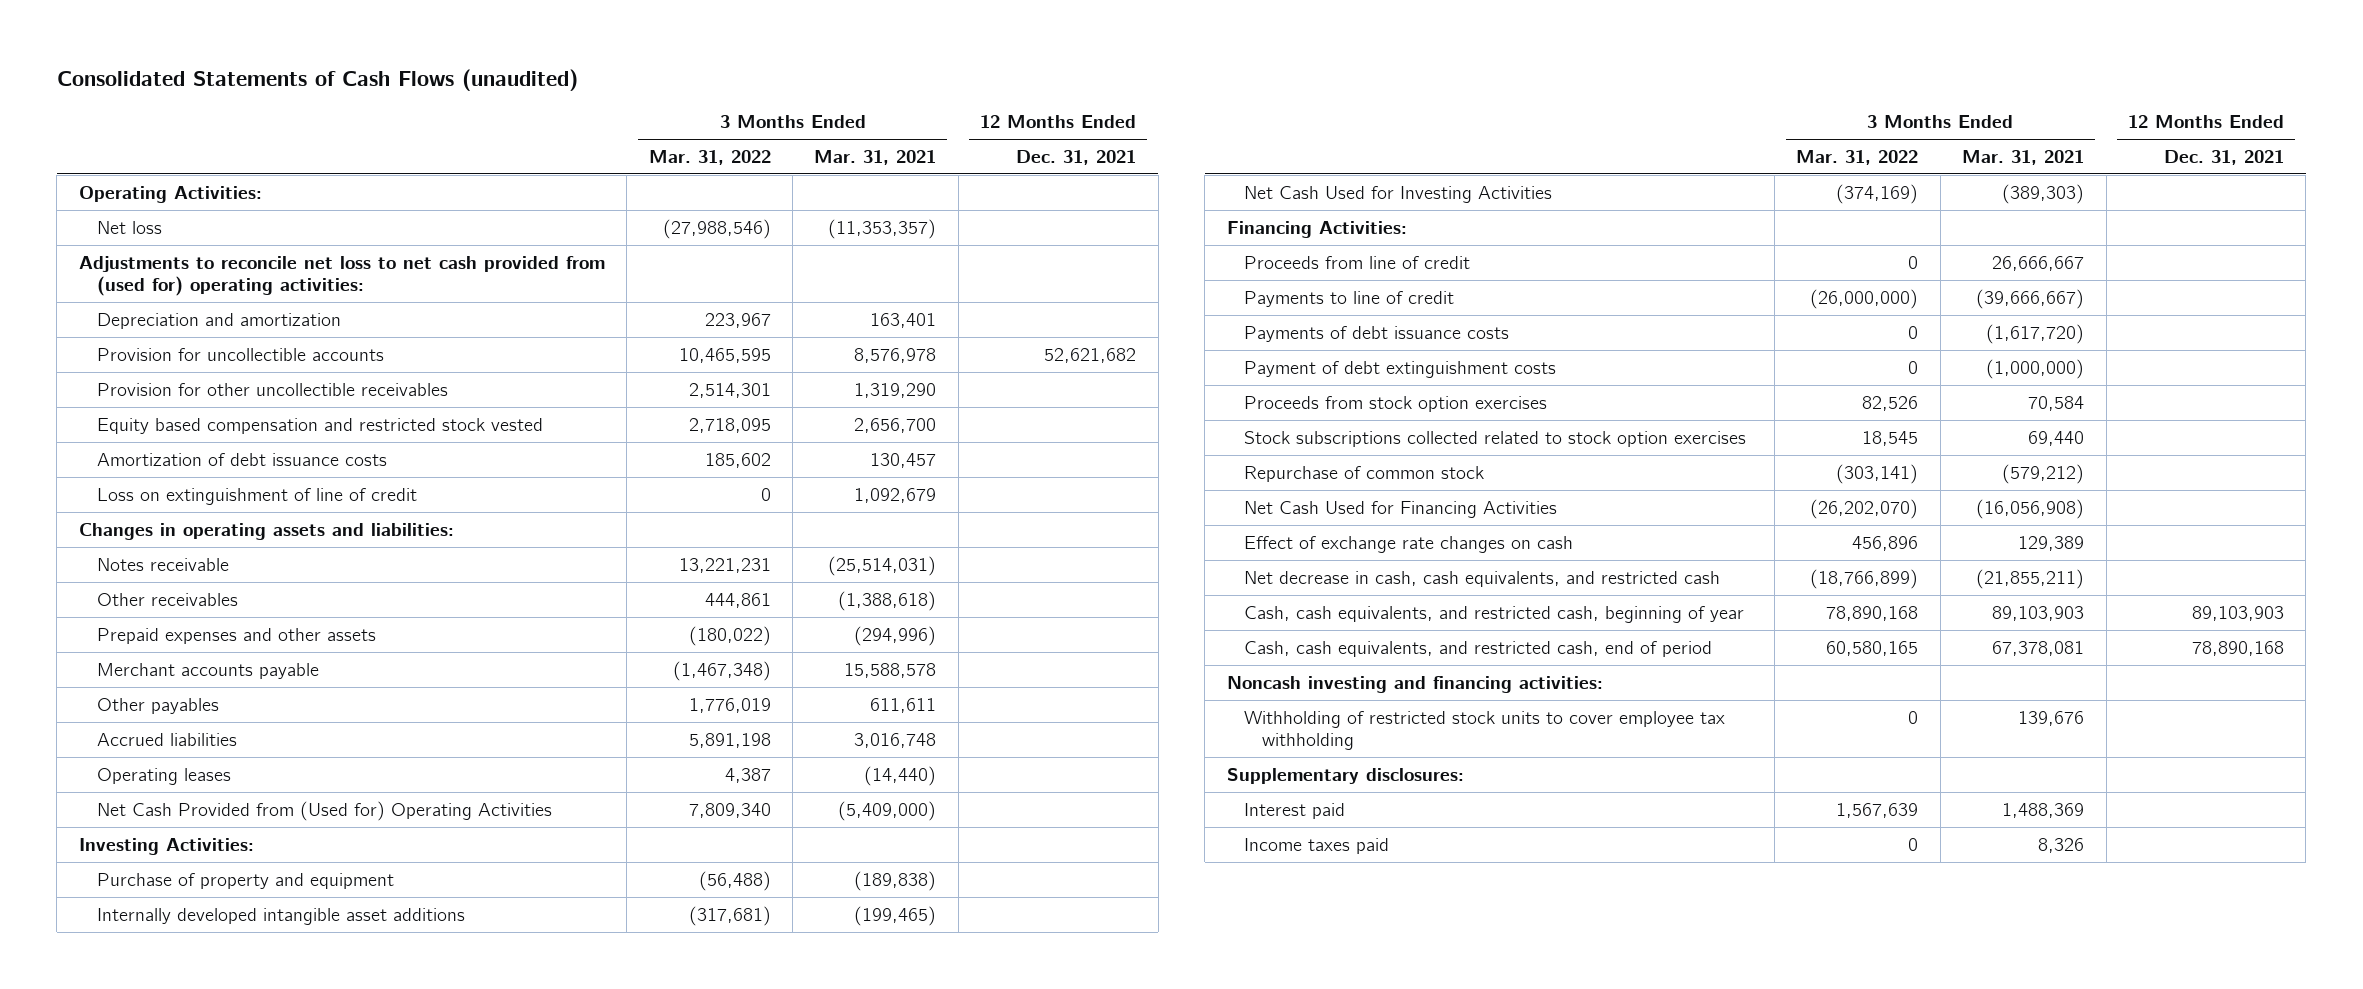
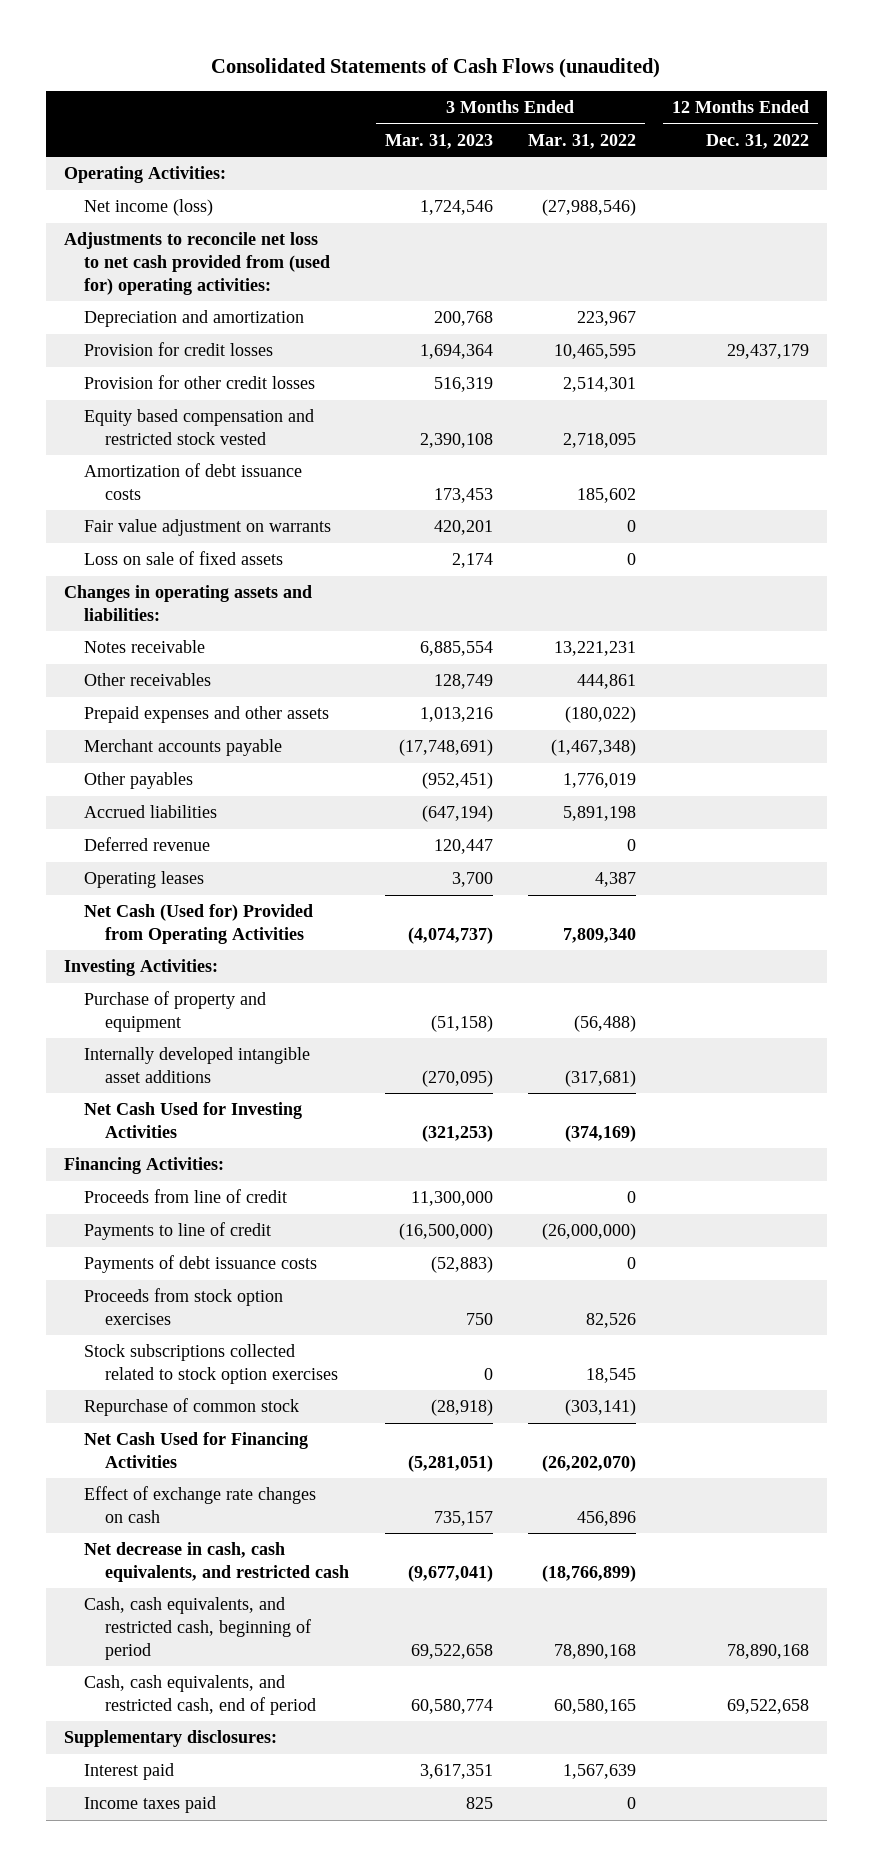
- | 3 Months Ended Mar. 31, 2022 | 3 Months Ended Mar. 31, 2021 | 12 Months Ended Dec. 31, 2021
+ | 3 Months Ended Mar. 31, 2023 | 3 Months Ended Mar. 31, 2022 | 12 Months Ended Dec. 31, 2022
- Net loss | (27,988,546) | (11,353,357) |
+ Net income (loss) | 1,724,546 | (27,988,546) |
- Provision for uncollectible accounts | 10,465,595 | 8,576,978 | 52,621,682
- Provision for other uncollectible receivables | 2,514,301 | 1,319,290 |
+ Provision for credit losses | 1,694,364 | 10,465,595 | 29,437,179
+ Provision for other credit losses | 516,319 | 2,514,301 |
- Loss on extinguishment of line of credit | 0 | 1,092,679 |
+ Fair value adjustment on warrants | 420,201 | 0 |
+ Loss on sale of fixed assets | 2,174 | 0 |
+ Deferred revenue | 120,447 | 0 |
- Net Cash Provided from (Used for) Operating Activities | 7,809,340 | (5,409,000) |
+ Net Cash (Used for) Provided from Operating Activities | (4,074,737) | 7,809,340 |
- Payment of debt extinguishment costs | 0 | (1,000,000) |
- Cash, cash equivalents, and restricted cash, beginning of year | 78,890,168 | 89,103,903 | 89,103,903
+ Cash, cash equivalents, and restricted cash, beginning of period | 69,522,658 | 78,890,168 | 78,890,168
- Noncash investing and financing activities:
- Withholding of restricted stock units to cover employee tax withholding | 0 | 139,676 |

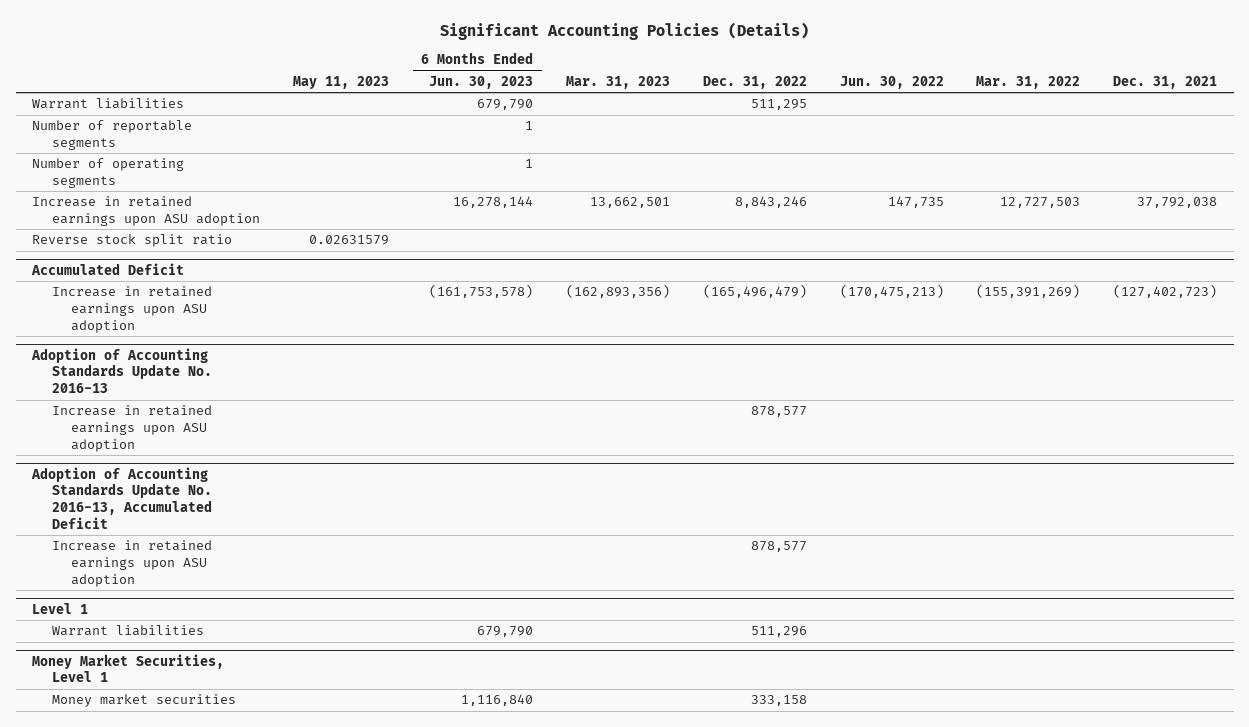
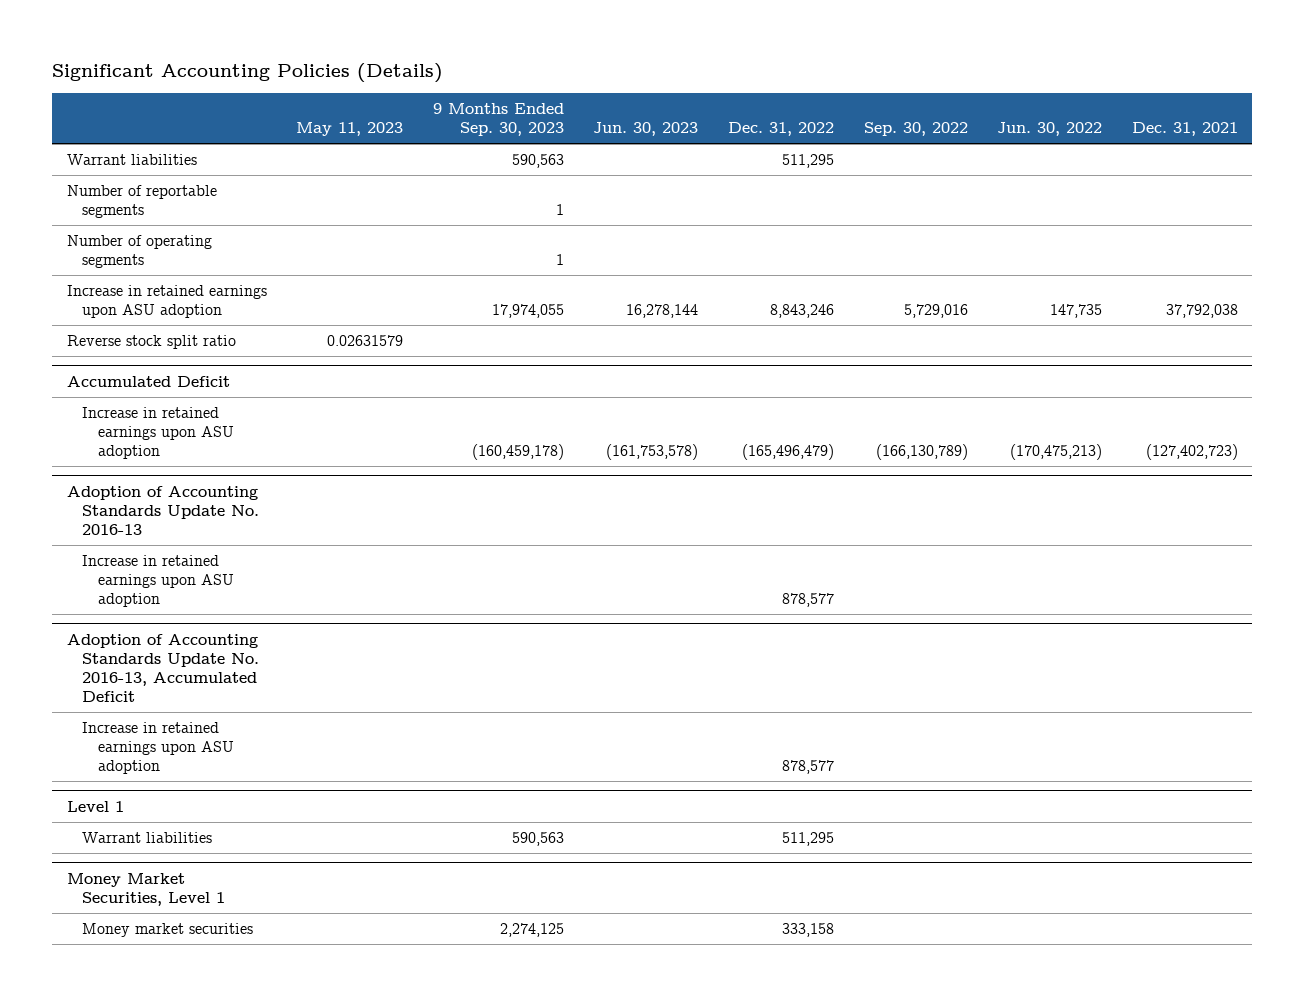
- | May 11, 2023 | 6 Months Ended Jun. 30, 2023 | Mar. 31, 2023 | Dec. 31, 2022 | Jun. 30, 2022 | Mar. 31, 2022 | Dec. 31, 2021
+ | May 11, 2023 | 9 Months Ended Sep. 30, 2023 | Jun. 30, 2023 | Dec. 31, 2022 | Sep. 30, 2022 | Jun. 30, 2022 | Dec. 31, 2021
@ Level 1
- Warrant liabilities | | 679,790 | | 511,296 | | |
+ Warrant liabilities | | 590,563 | | 511,295 | | |

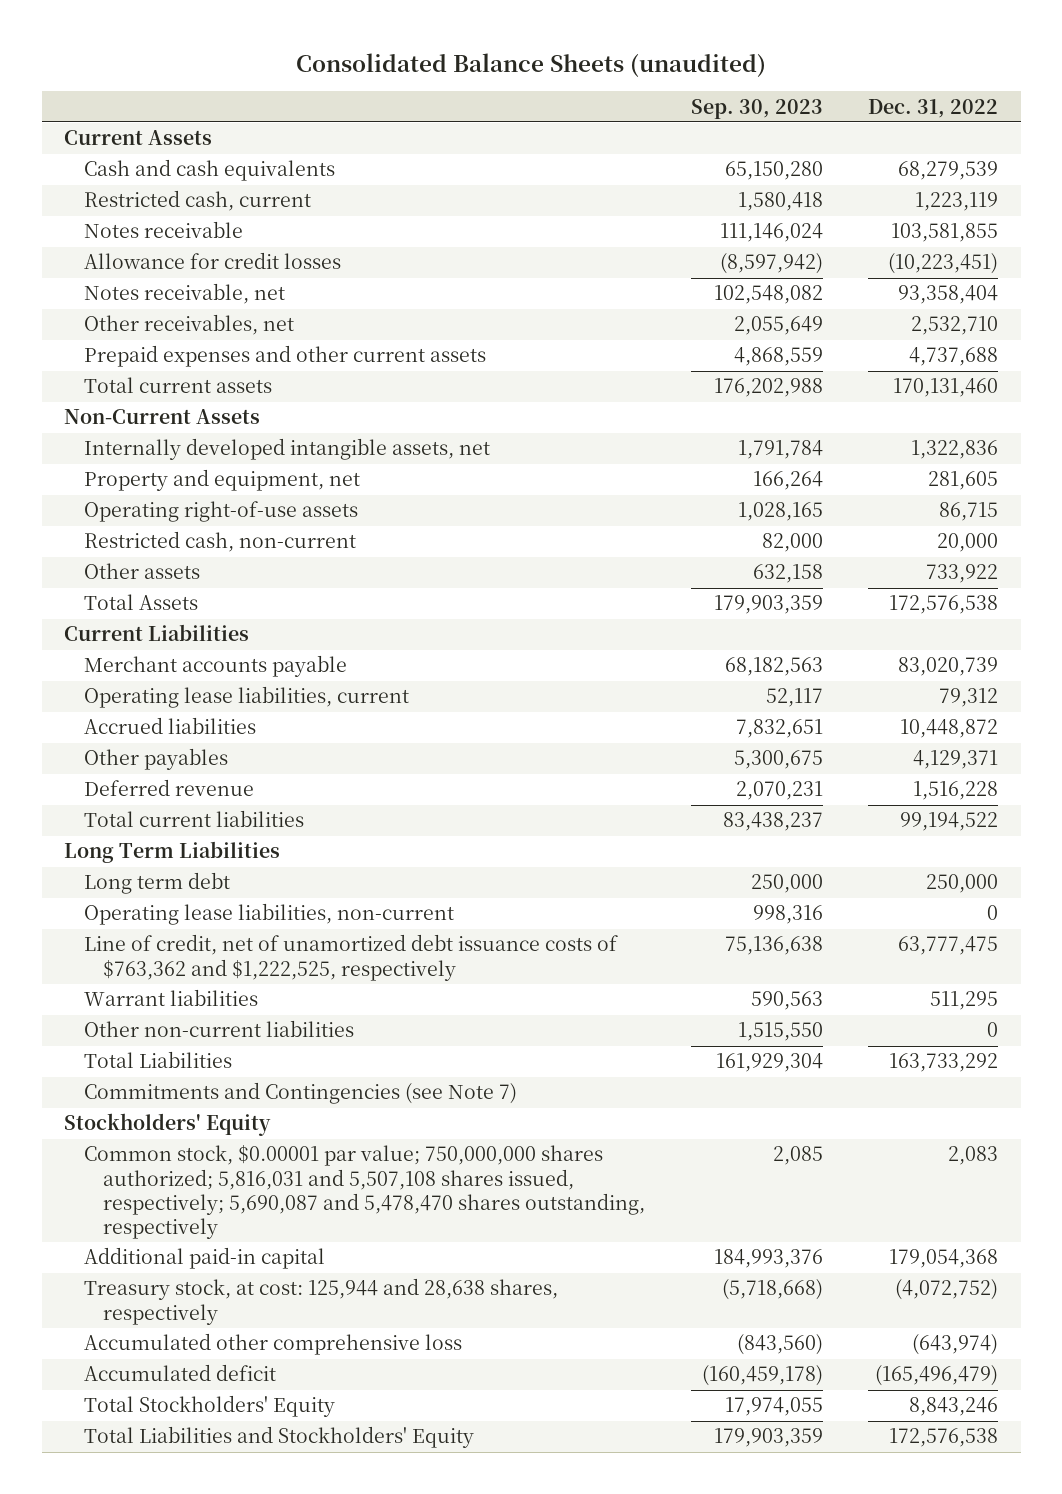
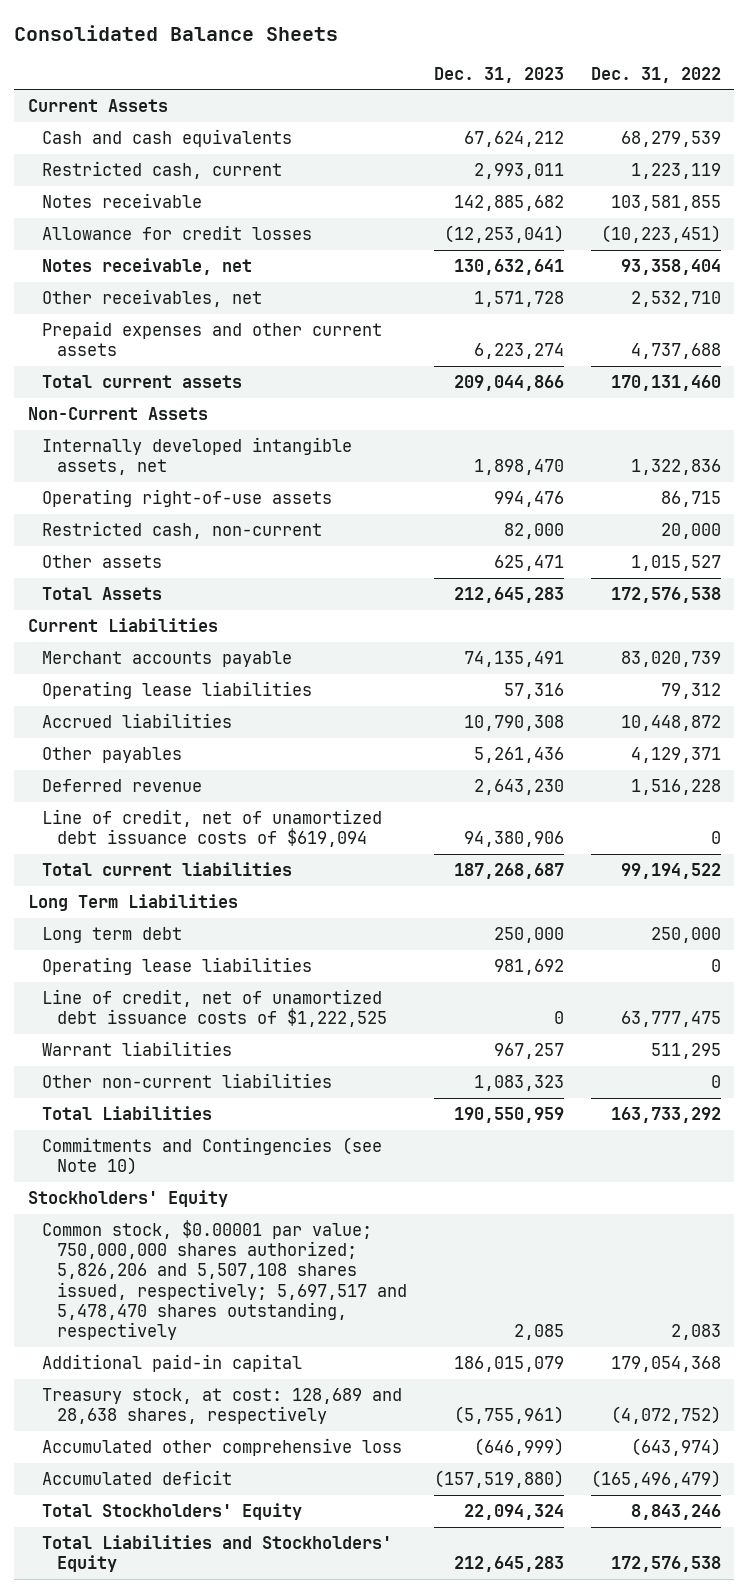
- Consolidated Balance Sheets (unaudited)
+ Consolidated Balance Sheets
- | Sep. 30, 2023 | Dec. 31, 2022
+ | Dec. 31, 2023 | Dec. 31, 2022
- Property and equipment, net | 166,264 | 281,605
- Other assets | 632,158 | 733,922
+ Other assets | 625,471 | 1,015,527
- Operating lease liabilities, current | 52,117 | 79,312
+ Operating lease liabilities | 57,316 | 79,312
+ Line of credit, net of unamortized debt issuance costs of $619,094 | 94,380,906 | 0
- Operating lease liabilities, non-current | 998,316 | 0
- Line of credit, net of unamortized debt issuance costs of $763,362 and $1,222,525, respectively | 75,136,638 | 63,777,475
+ Operating lease liabilities | 981,692 | 0
+ Line of credit, net of unamortized debt issuance costs of $1,222,525 | 0 | 63,777,475
- Commitments and Contingencies (see Note 7)
+ Commitments and Contingencies (see Note 10)
- Common stock, $0.00001 par value; 750,000,000 shares authorized; 5,816,031 and 5,507,108 shares issued, respectively; 5,690,087 and 5,478,470 shares outstanding, respectively | 2,085 | 2,083
+ Common stock, $0.00001 par value; 750,000,000 shares authorized; 5,826,206 and 5,507,108 shares issued, respectively; 5,697,517 and 5,478,470 shares outstanding, respectively | 2,085 | 2,083
- Treasury stock, at cost: 125,944 and 28,638 shares, respectively | (5,718,668) | (4,072,752)
+ Treasury stock, at cost: 128,689 and 28,638 shares, respectively | (5,755,961) | (4,072,752)

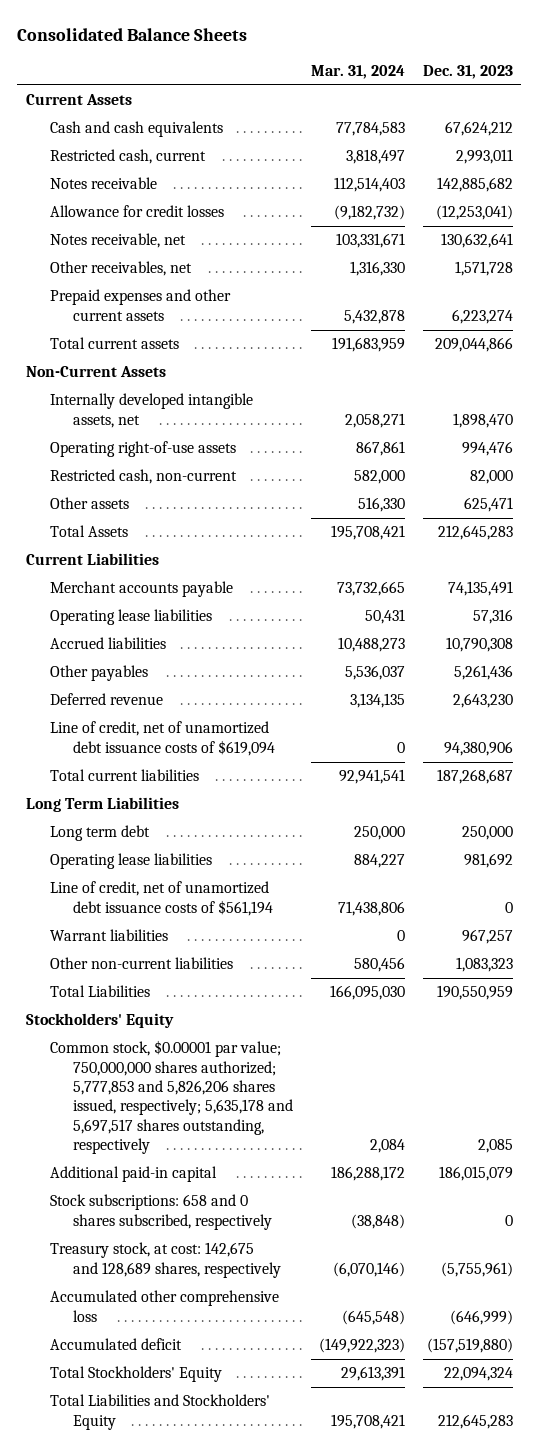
- | Dec. 31, 2023 | Dec. 31, 2022
+ | Mar. 31, 2024 | Dec. 31, 2023
- Line of credit, net of unamortized debt issuance costs of $1,222,525 | 0 | 63,777,475
+ Line of credit, net of unamortized debt issuance costs of $561,194 | 71,438,806 | 0
- Commitments and Contingencies (see Note 10)
- Common stock, $0.00001 par value; 750,000,000 shares authorized; 5,826,206 and 5,507,108 shares issued, respectively; 5,697,517 and 5,478,470 shares outstanding, respectively | 2,085 | 2,083
+ Common stock, $0.00001 par value; 750,000,000 shares authorized; 5,777,853 and 5,826,206 shares issued, respectively; 5,635,178 and 5,697,517 shares outstanding, respectively | 2,084 | 2,085
- Treasury stock, at cost: 128,689 and 28,638 shares, respectively | (5,755,961) | (4,072,752)
+ Stock subscriptions: 658 and 0 shares subscribed, respectively | (38,848) | 0
+ Treasury stock, at cost: 142,675 and 128,689 shares, respectively | (6,070,146) | (5,755,961)

